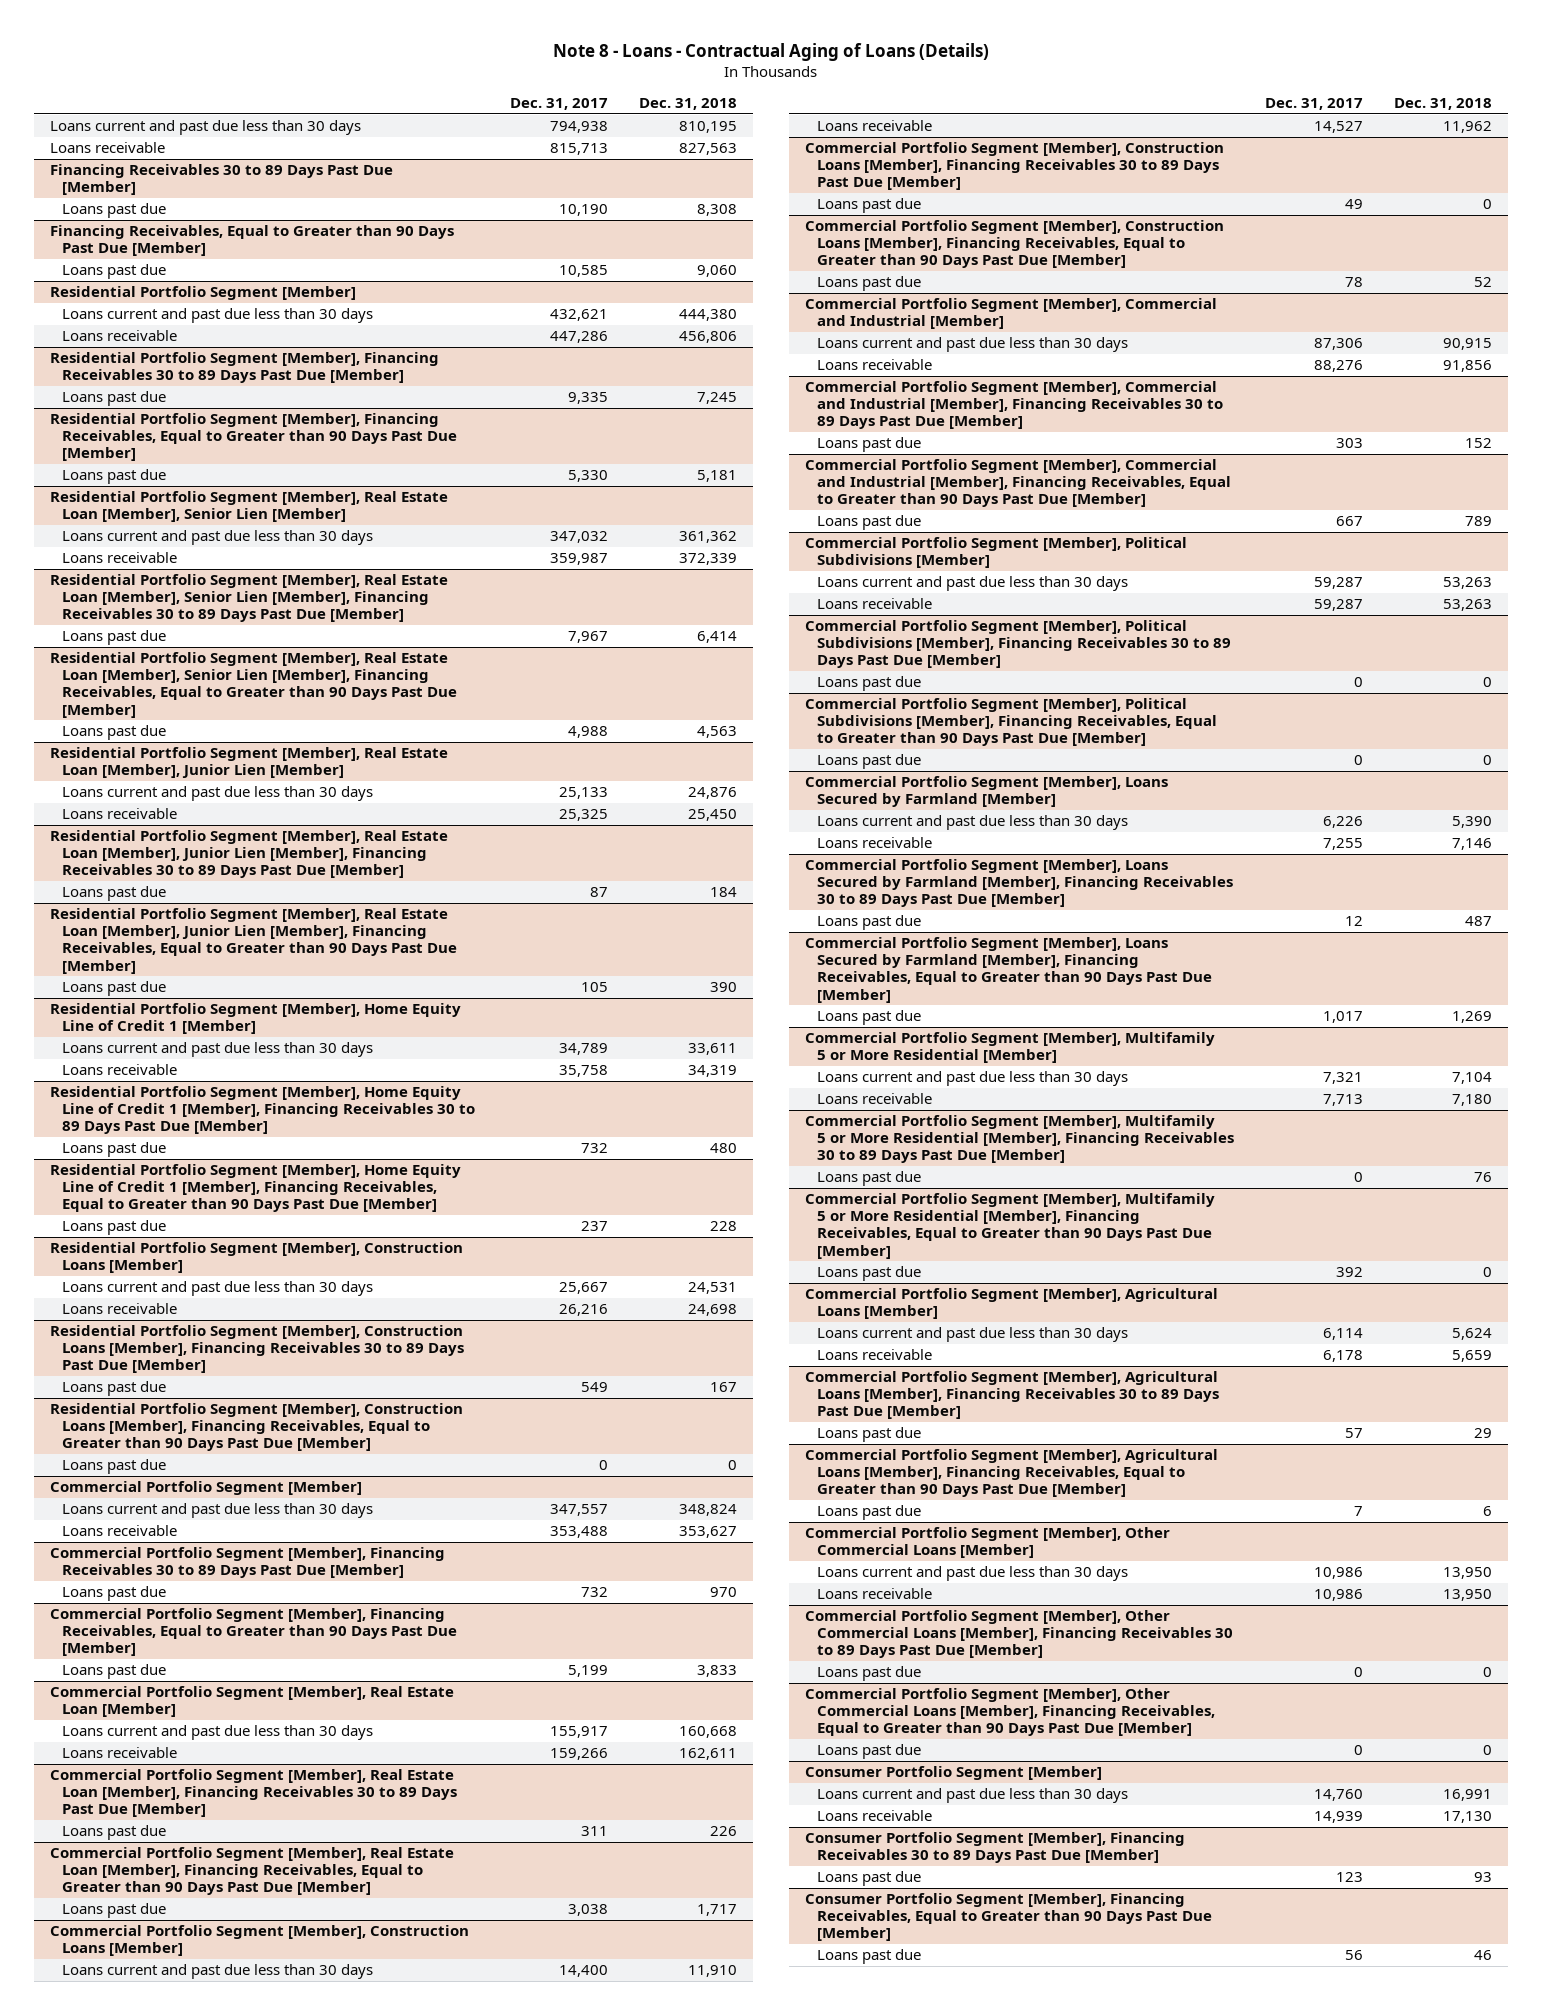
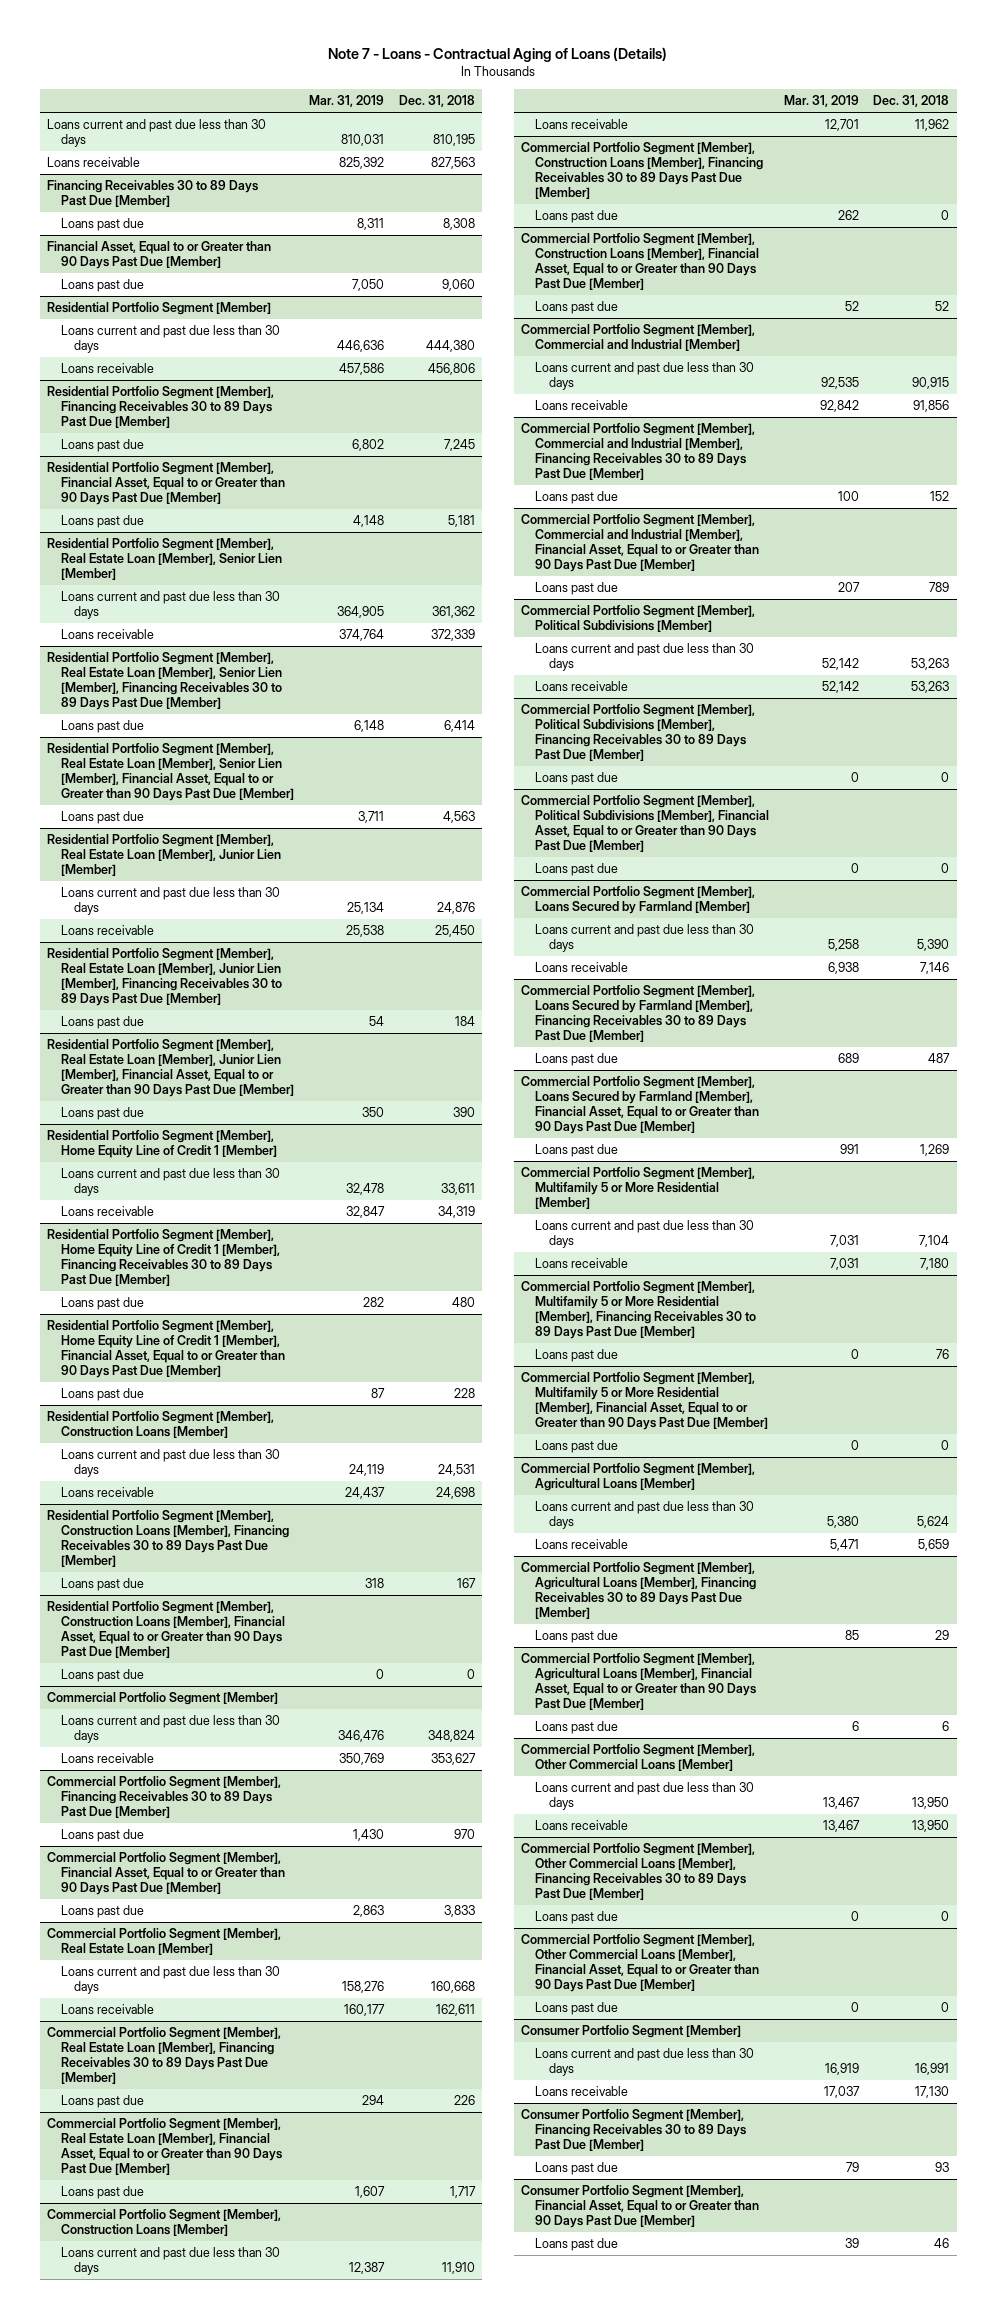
- Note 8 - Loans - Contractual Aging of Loans (Details)
+ Note 7 - Loans - Contractual Aging of Loans (Details)
- | Dec. 31, 2017 | Dec. 31, 2018
+ | Mar. 31, 2019 | Dec. 31, 2018
- Financing Receivables, Equal to Greater than 90 Days Past Due [Member]
+ Financial Asset, Equal to or Greater than 90 Days Past Due [Member]
- Residential Portfolio Segment [Member], Financing Receivables, Equal to Greater than 90 Days Past Due [Member]
+ Residential Portfolio Segment [Member], Financial Asset, Equal to or Greater than 90 Days Past Due [Member]
- Residential Portfolio Segment [Member], Real Estate Loan [Member], Senior Lien [Member], Financing Receivables, Equal to Greater than 90 Days Past Due [Member]
+ Residential Portfolio Segment [Member], Real Estate Loan [Member], Senior Lien [Member], Financial Asset, Equal to or Greater than 90 Days Past Due [Member]
- Residential Portfolio Segment [Member], Real Estate Loan [Member], Junior Lien [Member], Financing Receivables, Equal to Greater than 90 Days Past Due [Member]
+ Residential Portfolio Segment [Member], Real Estate Loan [Member], Junior Lien [Member], Financial Asset, Equal to or Greater than 90 Days Past Due [Member]
- Residential Portfolio Segment [Member], Home Equity Line of Credit 1 [Member], Financing Receivables, Equal to Greater than 90 Days Past Due [Member]
+ Residential Portfolio Segment [Member], Home Equity Line of Credit 1 [Member], Financial Asset, Equal to or Greater than 90 Days Past Due [Member]
- Residential Portfolio Segment [Member], Construction Loans [Member], Financing Receivables, Equal to Greater than 90 Days Past Due [Member]
+ Residential Portfolio Segment [Member], Construction Loans [Member], Financial Asset, Equal to or Greater than 90 Days Past Due [Member]
- Commercial Portfolio Segment [Member], Financing Receivables, Equal to Greater than 90 Days Past Due [Member]
+ Commercial Portfolio Segment [Member], Financial Asset, Equal to or Greater than 90 Days Past Due [Member]
- Commercial Portfolio Segment [Member], Real Estate Loan [Member], Financing Receivables, Equal to Greater than 90 Days Past Due [Member]
+ Commercial Portfolio Segment [Member], Real Estate Loan [Member], Financial Asset, Equal to or Greater than 90 Days Past Due [Member]
- Commercial Portfolio Segment [Member], Construction Loans [Member], Financing Receivables, Equal to Greater than 90 Days Past Due [Member]
+ Commercial Portfolio Segment [Member], Construction Loans [Member], Financial Asset, Equal to or Greater than 90 Days Past Due [Member]
- Commercial Portfolio Segment [Member], Commercial and Industrial [Member], Financing Receivables, Equal to Greater than 90 Days Past Due [Member]
+ Commercial Portfolio Segment [Member], Commercial and Industrial [Member], Financial Asset, Equal to or Greater than 90 Days Past Due [Member]
- Commercial Portfolio Segment [Member], Political Subdivisions [Member], Financing Receivables, Equal to Greater than 90 Days Past Due [Member]
+ Commercial Portfolio Segment [Member], Political Subdivisions [Member], Financial Asset, Equal to or Greater than 90 Days Past Due [Member]
- Commercial Portfolio Segment [Member], Loans Secured by Farmland [Member], Financing Receivables, Equal to Greater than 90 Days Past Due [Member]
+ Commercial Portfolio Segment [Member], Loans Secured by Farmland [Member], Financial Asset, Equal to or Greater than 90 Days Past Due [Member]
- Commercial Portfolio Segment [Member], Multifamily 5 or More Residential [Member], Financing Receivables, Equal to Greater than 90 Days Past Due [Member]
+ Commercial Portfolio Segment [Member], Multifamily 5 or More Residential [Member], Financial Asset, Equal to or Greater than 90 Days Past Due [Member]
- Commercial Portfolio Segment [Member], Agricultural Loans [Member], Financing Receivables, Equal to Greater than 90 Days Past Due [Member]
+ Commercial Portfolio Segment [Member], Agricultural Loans [Member], Financial Asset, Equal to or Greater than 90 Days Past Due [Member]
- Commercial Portfolio Segment [Member], Other Commercial Loans [Member], Financing Receivables, Equal to Greater than 90 Days Past Due [Member]
+ Commercial Portfolio Segment [Member], Other Commercial Loans [Member], Financial Asset, Equal to or Greater than 90 Days Past Due [Member]
- Consumer Portfolio Segment [Member], Financing Receivables, Equal to Greater than 90 Days Past Due [Member]
+ Consumer Portfolio Segment [Member], Financial Asset, Equal to or Greater than 90 Days Past Due [Member]

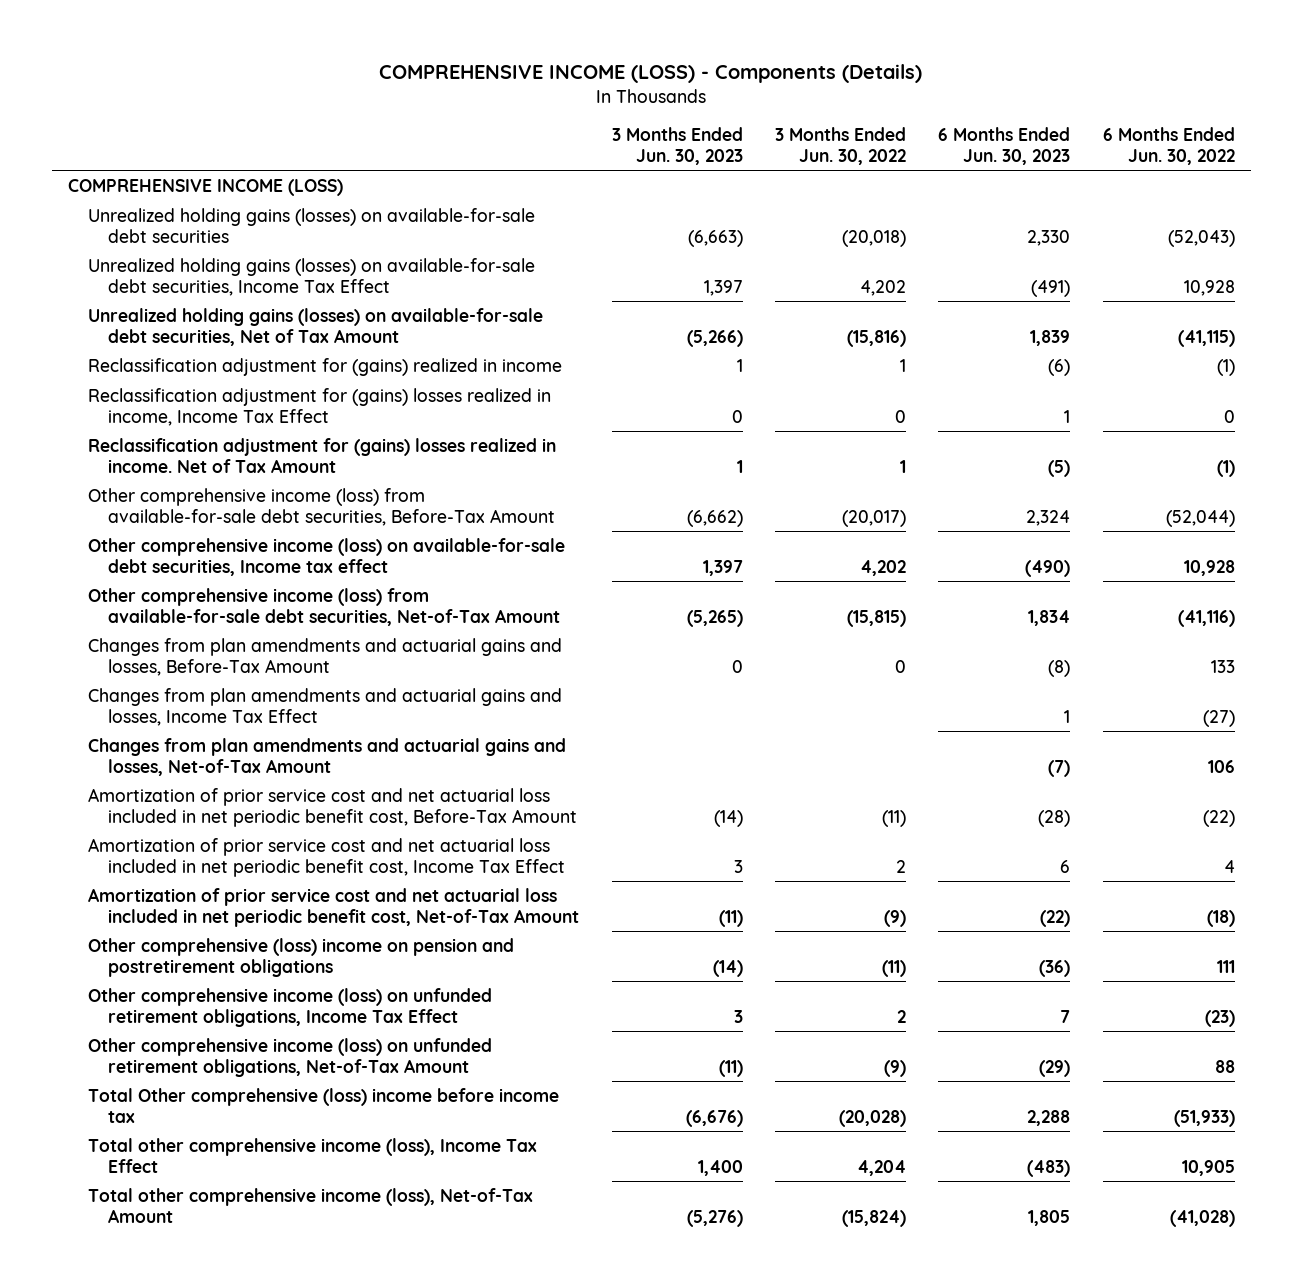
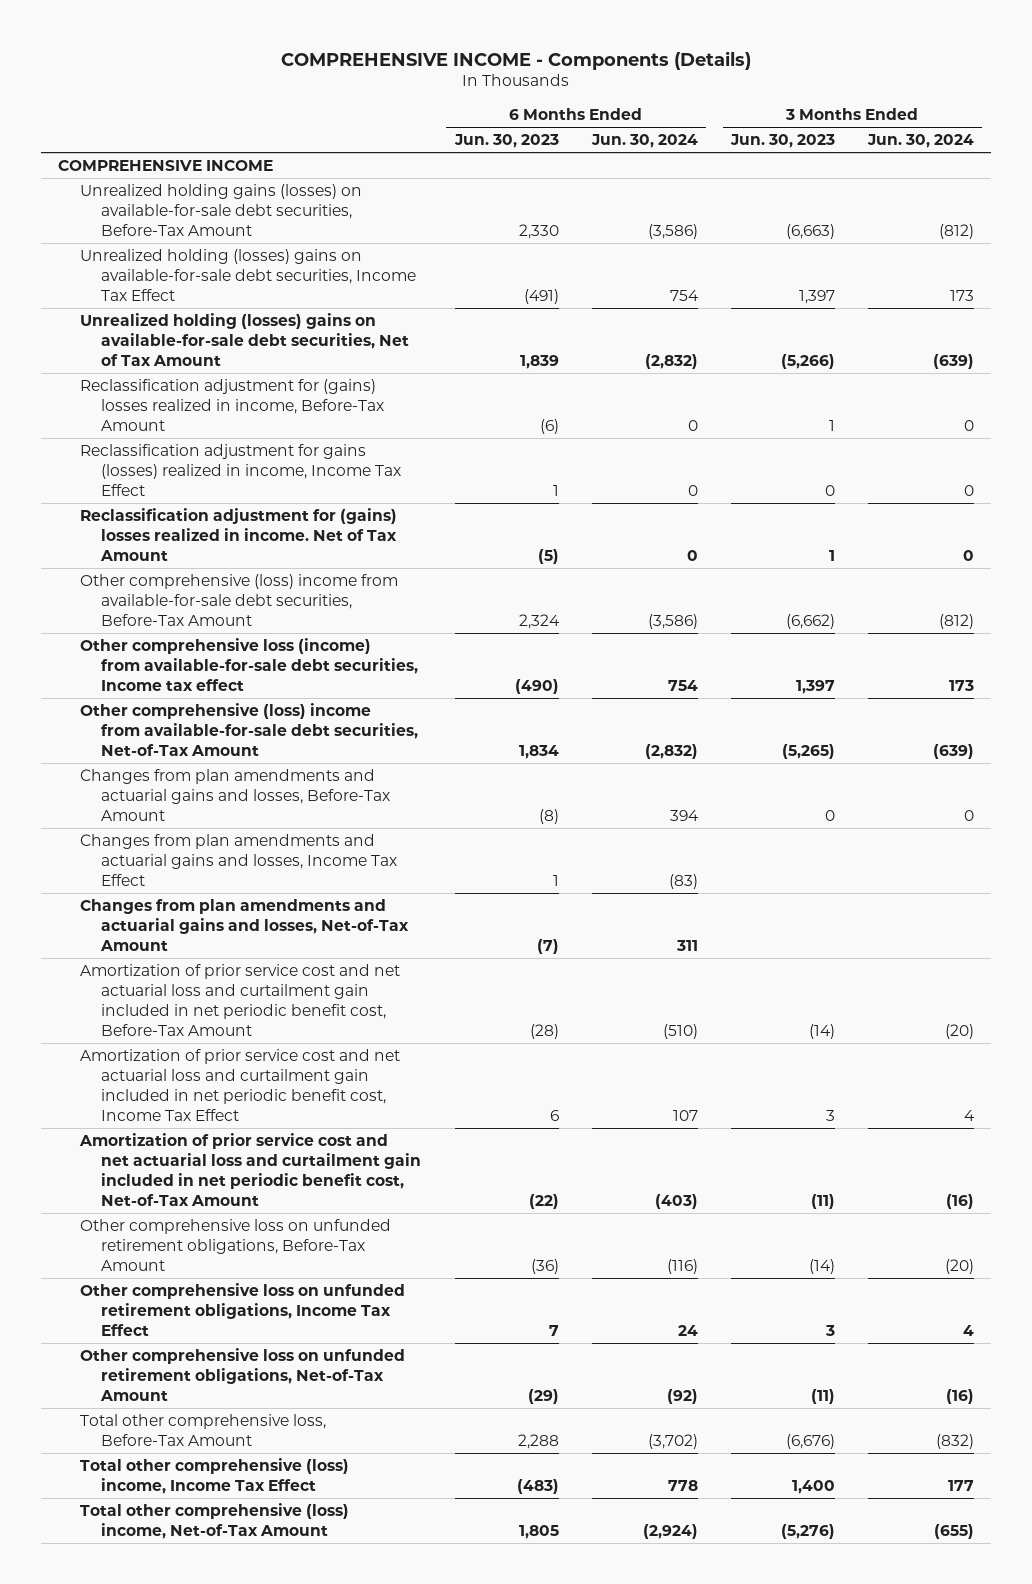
- COMPREHENSIVE INCOME (LOSS) - Components (Details)
+ COMPREHENSIVE INCOME - Components (Details)
- | 3 Months Ended Jun. 30, 2023 | 3 Months Ended Jun. 30, 2022 | 6 Months Ended Jun. 30, 2023 | 6 Months Ended Jun. 30, 2022
+ | 6 Months Ended Jun. 30, 2023 | 6 Months Ended Jun. 30, 2024 | 3 Months Ended Jun. 30, 2023 | 3 Months Ended Jun. 30, 2024
- COMPREHENSIVE INCOME (LOSS)
- Unrealized holding gains (losses) on available-for-sale debt securities | (6,663) | (20,018) | 2,330 | (52,043)
- Unrealized holding gains (losses) on available-for-sale debt securities, Income Tax Effect | 1,397 | 4,202 | (491) | 10,928
- Unrealized holding gains (losses) on available-for-sale debt securities, Net of Tax Amount | (5,266) | (15,816) | 1,839 | (41,115)
- Reclassification adjustment for (gains) realized in income | 1 | 1 | (6) | (1)
- Reclassification adjustment for (gains) losses realized in income, Income Tax Effect | 0 | 0 | 1 | 0
+ COMPREHENSIVE INCOME
+ Unrealized holding gains (losses) on available-for-sale debt securities, Before-Tax Amount | 2,330 | (3,586) | (6,663) | (812)
+ Unrealized holding (losses) gains on available-for-sale debt securities, Income Tax Effect | (491) | 754 | 1,397 | 173
+ Unrealized holding (losses) gains on available-for-sale debt securities, Net of Tax Amount | 1,839 | (2,832) | (5,266) | (639)
+ Reclassification adjustment for (gains) losses realized in income, Before-Tax Amount | (6) | 0 | 1 | 0
+ Reclassification adjustment for gains (losses) realized in income, Income Tax Effect | 1 | 0 | 0 | 0
- Other comprehensive income (loss) from available-for-sale debt securities, Before-Tax Amount | (6,662) | (20,017) | 2,324 | (52,044)
- Other comprehensive income (loss) on available-for-sale debt securities, Income tax effect | 1,397 | 4,202 | (490) | 10,928
- Other comprehensive income (loss) from available-for-sale debt securities, Net-of-Tax Amount | (5,265) | (15,815) | 1,834 | (41,116)
+ Other comprehensive (loss) income from available-for-sale debt securities, Before-Tax Amount | 2,324 | (3,586) | (6,662) | (812)
+ Other comprehensive loss (income) from available-for-sale debt securities, Income tax effect | (490) | 754 | 1,397 | 173
+ Other comprehensive (loss) income from available-for-sale debt securities, Net-of-Tax Amount | 1,834 | (2,832) | (5,265) | (639)
- Amortization of prior service cost and net actuarial loss included in net periodic benefit cost, Before-Tax Amount | (14) | (11) | (28) | (22)
- Amortization of prior service cost and net actuarial loss included in net periodic benefit cost, Income Tax Effect | 3 | 2 | 6 | 4
- Amortization of prior service cost and net actuarial loss included in net periodic benefit cost, Net-of-Tax Amount | (11) | (9) | (22) | (18)
- Other comprehensive (loss) income on pension and postretirement obligations | (14) | (11) | (36) | 111
- Other comprehensive income (loss) on unfunded retirement obligations, Income Tax Effect | 3 | 2 | 7 | (23)
- Other comprehensive income (loss) on unfunded retirement obligations, Net-of-Tax Amount | (11) | (9) | (29) | 88
- Total Other comprehensive (loss) income before income tax | (6,676) | (20,028) | 2,288 | (51,933)
- Total other comprehensive income (loss), Income Tax Effect | 1,400 | 4,204 | (483) | 10,905
- Total other comprehensive income (loss), Net-of-Tax Amount | (5,276) | (15,824) | 1,805 | (41,028)
+ Amortization of prior service cost and net actuarial loss and curtailment gain included in net periodic benefit cost, Before-Tax Amount | (28) | (510) | (14) | (20)
+ Amortization of prior service cost and net actuarial loss and curtailment gain included in net periodic benefit cost, Income Tax Effect | 6 | 107 | 3 | 4
+ Amortization of prior service cost and net actuarial loss and curtailment gain included in net periodic benefit cost, Net-of-Tax Amount | (22) | (403) | (11) | (16)
+ Other comprehensive loss on unfunded retirement obligations, Before-Tax Amount | (36) | (116) | (14) | (20)
+ Other comprehensive loss on unfunded retirement obligations, Income Tax Effect | 7 | 24 | 3 | 4
+ Other comprehensive loss on unfunded retirement obligations, Net-of-Tax Amount | (29) | (92) | (11) | (16)
+ Total other comprehensive loss, Before-Tax Amount | 2,288 | (3,702) | (6,676) | (832)
+ Total other comprehensive (loss) income, Income Tax Effect | (483) | 778 | 1,400 | 177
+ Total other comprehensive (loss) income, Net-of-Tax Amount | 1,805 | (2,924) | (5,276) | (655)

